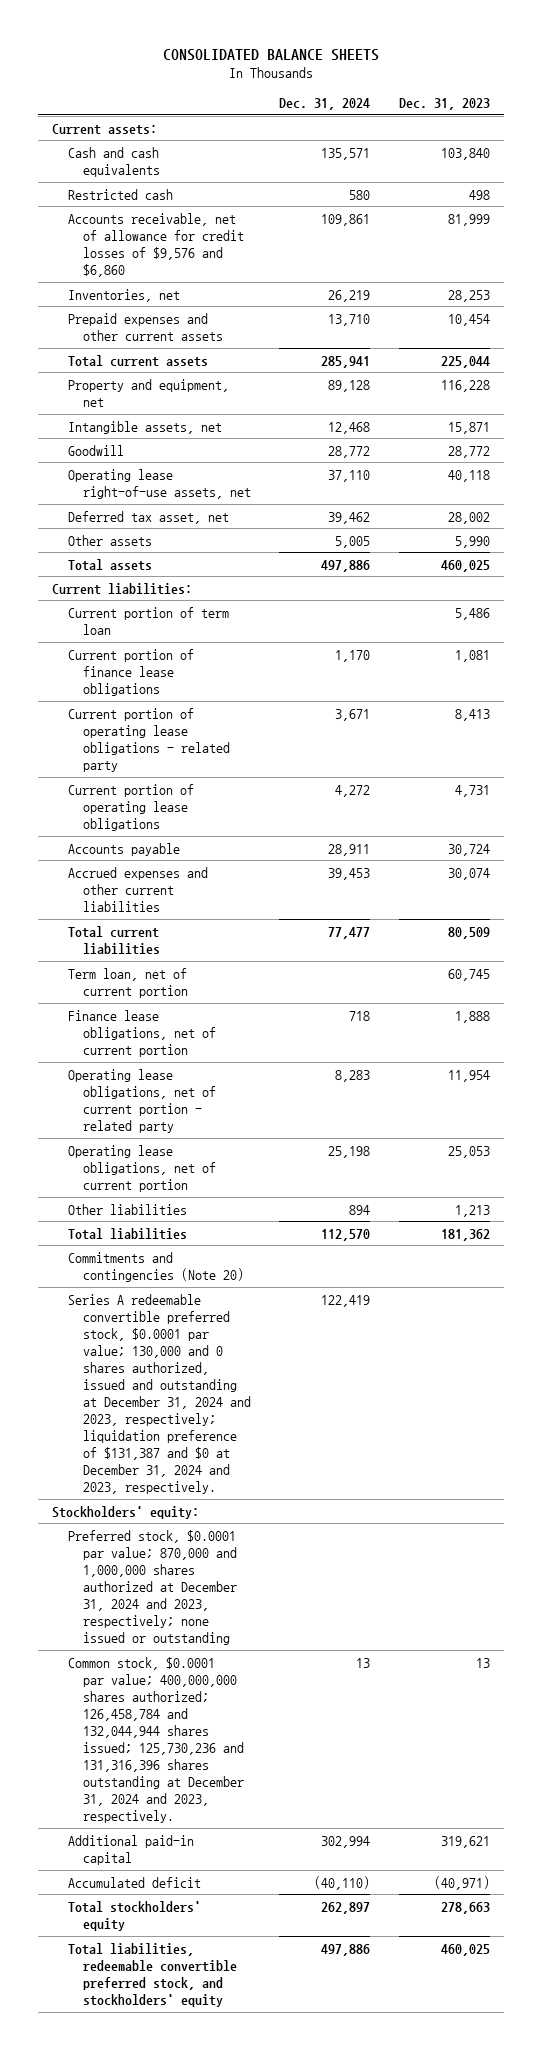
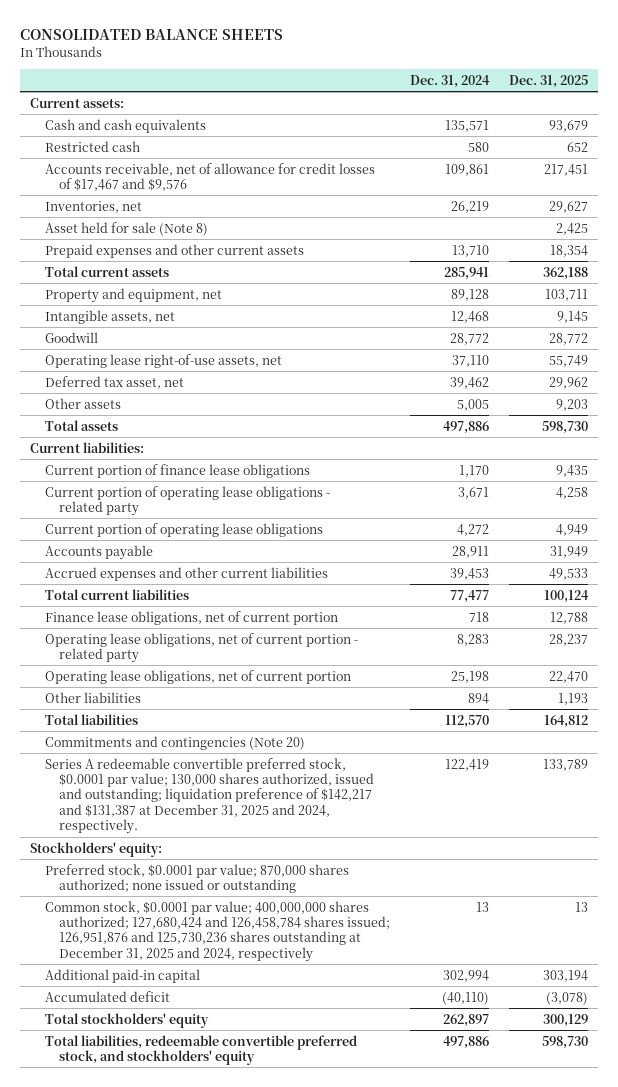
- | Dec. 31, 2024 | Dec. 31, 2023
+ | Dec. 31, 2024 | Dec. 31, 2025
- Accounts receivable, net of allowance for credit losses of $9,576 and $6,860 | 109,861 | 81,999
+ Accounts receivable, net of allowance for credit losses of $17,467 and $9,576 | 109,861 | 217,451
+ Asset held for sale (Note 8) | | 2,425
- Current portion of term loan | | 5,486
- Term loan, net of current portion | | 60,745
- Series A redeemable convertible preferred stock, $0.0001 par value; 130,000 and 0 shares authorized, issued and outstanding at December 31, 2024 and 2023, respectively; liquidation preference of $131,387 and $0 at December 31, 2024 and 2023, respectively. | 122,419 |
+ Series A redeemable convertible preferred stock, $0.0001 par value; 130,000 shares authorized, issued and outstanding; liquidation preference of $142,217 and $131,387 at December 31, 2025 and 2024, respectively. | 122,419 | 133,789
- Preferred stock, $0.0001 par value; 870,000 and 1,000,000 shares authorized at December 31, 2024 and 2023, respectively; none issued or outstanding
- Common stock, $0.0001 par value; 400,000,000 shares authorized; 126,458,784 and 132,044,944 shares issued; 125,730,236 and 131,316,396 shares outstanding at December 31, 2024 and 2023, respectively. | 13 | 13
+ Preferred stock, $0.0001 par value; 870,000 shares authorized; none issued or outstanding
+ Common stock, $0.0001 par value; 400,000,000 shares authorized; 127,680,424 and 126,458,784 shares issued; 126,951,876 and 125,730,236 shares outstanding at December 31, 2025 and 2024, respectively | 13 | 13

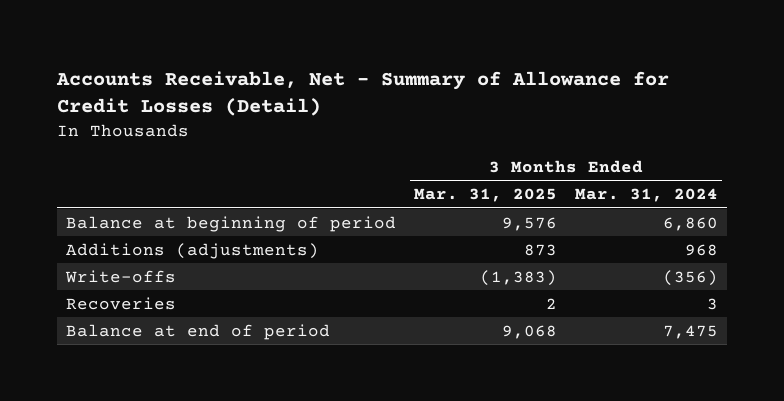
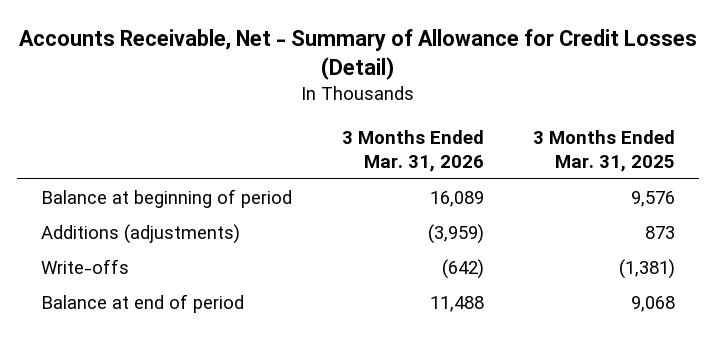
- | 3 Months Ended Mar. 31, 2025 | 3 Months Ended Mar. 31, 2024
+ | 3 Months Ended Mar. 31, 2026 | 3 Months Ended Mar. 31, 2025
- Write-offs | (1,383) | (356)
- Recoveries | 2 | 3
+ Write-offs | (642) | (1,381)

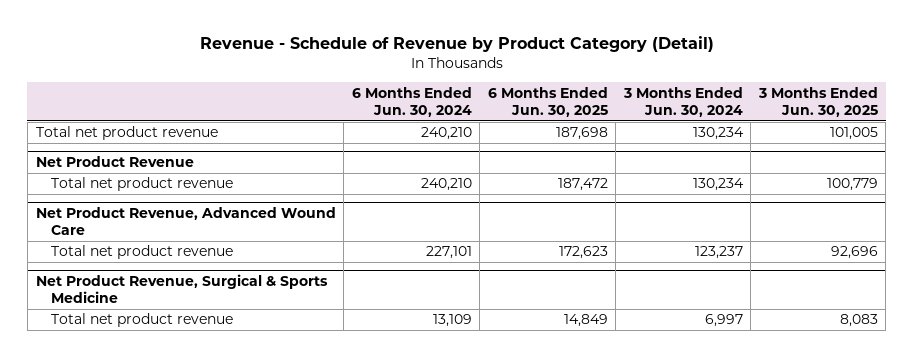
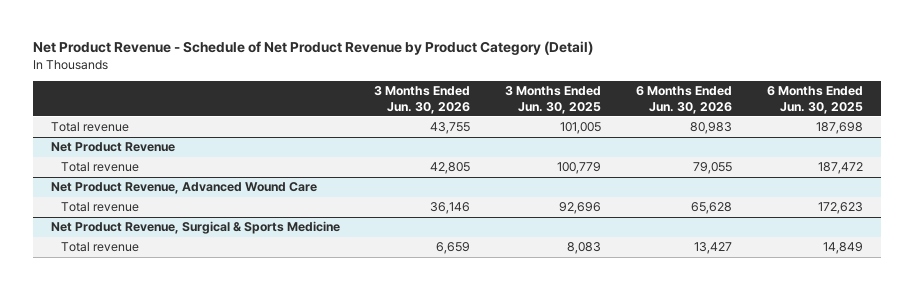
- Revenue - Schedule of Revenue by Product Category (Detail)
+ Net Product Revenue - Schedule of Net Product Revenue by Product Category (Detail)
- | 6 Months Ended Jun. 30, 2024 | 6 Months Ended Jun. 30, 2025 | 3 Months Ended Jun. 30, 2024 | 3 Months Ended Jun. 30, 2025
+ | 3 Months Ended Jun. 30, 2026 | 3 Months Ended Jun. 30, 2025 | 6 Months Ended Jun. 30, 2026 | 6 Months Ended Jun. 30, 2025
- Total net product revenue | 240,210 | 187,698 | 130,234 | 101,005
+ Total revenue | 43,755 | 101,005 | 80,983 | 187,698
@ Net Product Revenue
- Total net product revenue | 240,210 | 187,472 | 130,234 | 100,779
+ Total revenue | 42,805 | 100,779 | 79,055 | 187,472
@ Net Product Revenue, Advanced Wound Care
- Total net product revenue | 227,101 | 172,623 | 123,237 | 92,696
+ Total revenue | 36,146 | 92,696 | 65,628 | 172,623
@ Net Product Revenue, Surgical & Sports Medicine
- Total net product revenue | 13,109 | 14,849 | 6,997 | 8,083
+ Total revenue | 6,659 | 8,083 | 13,427 | 14,849

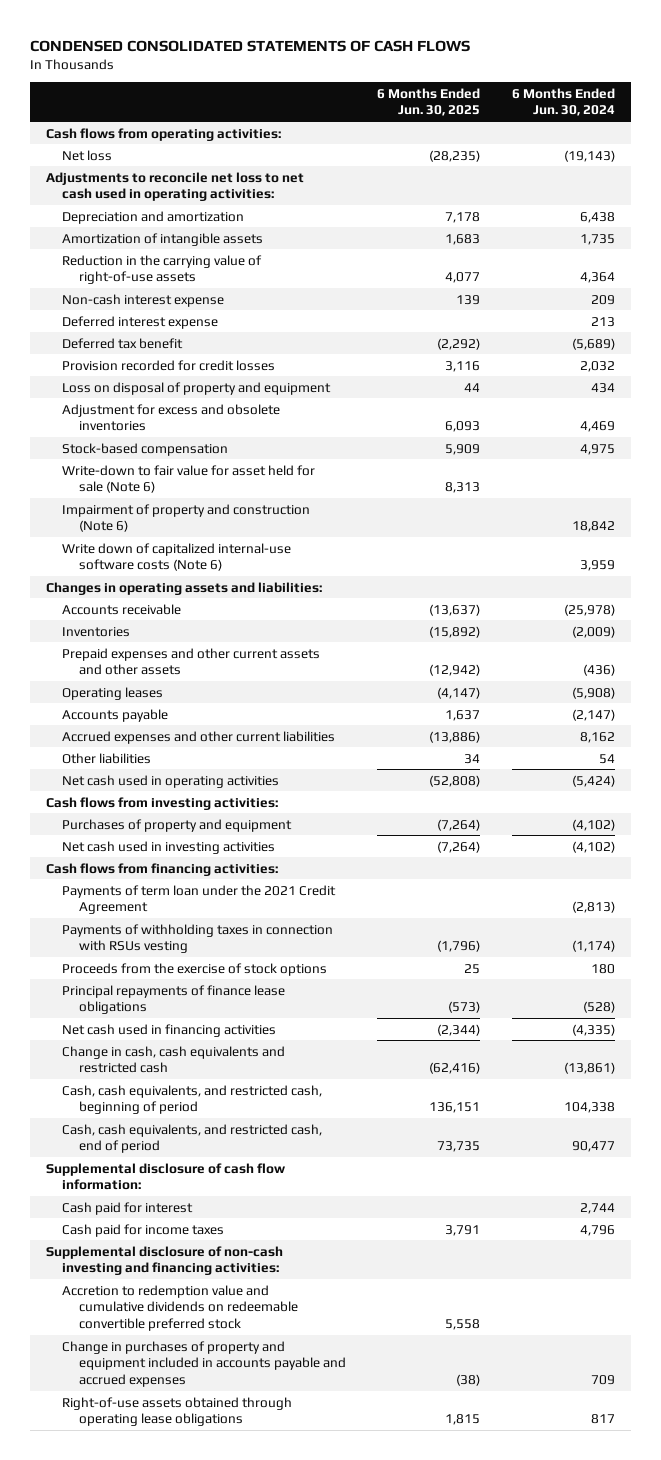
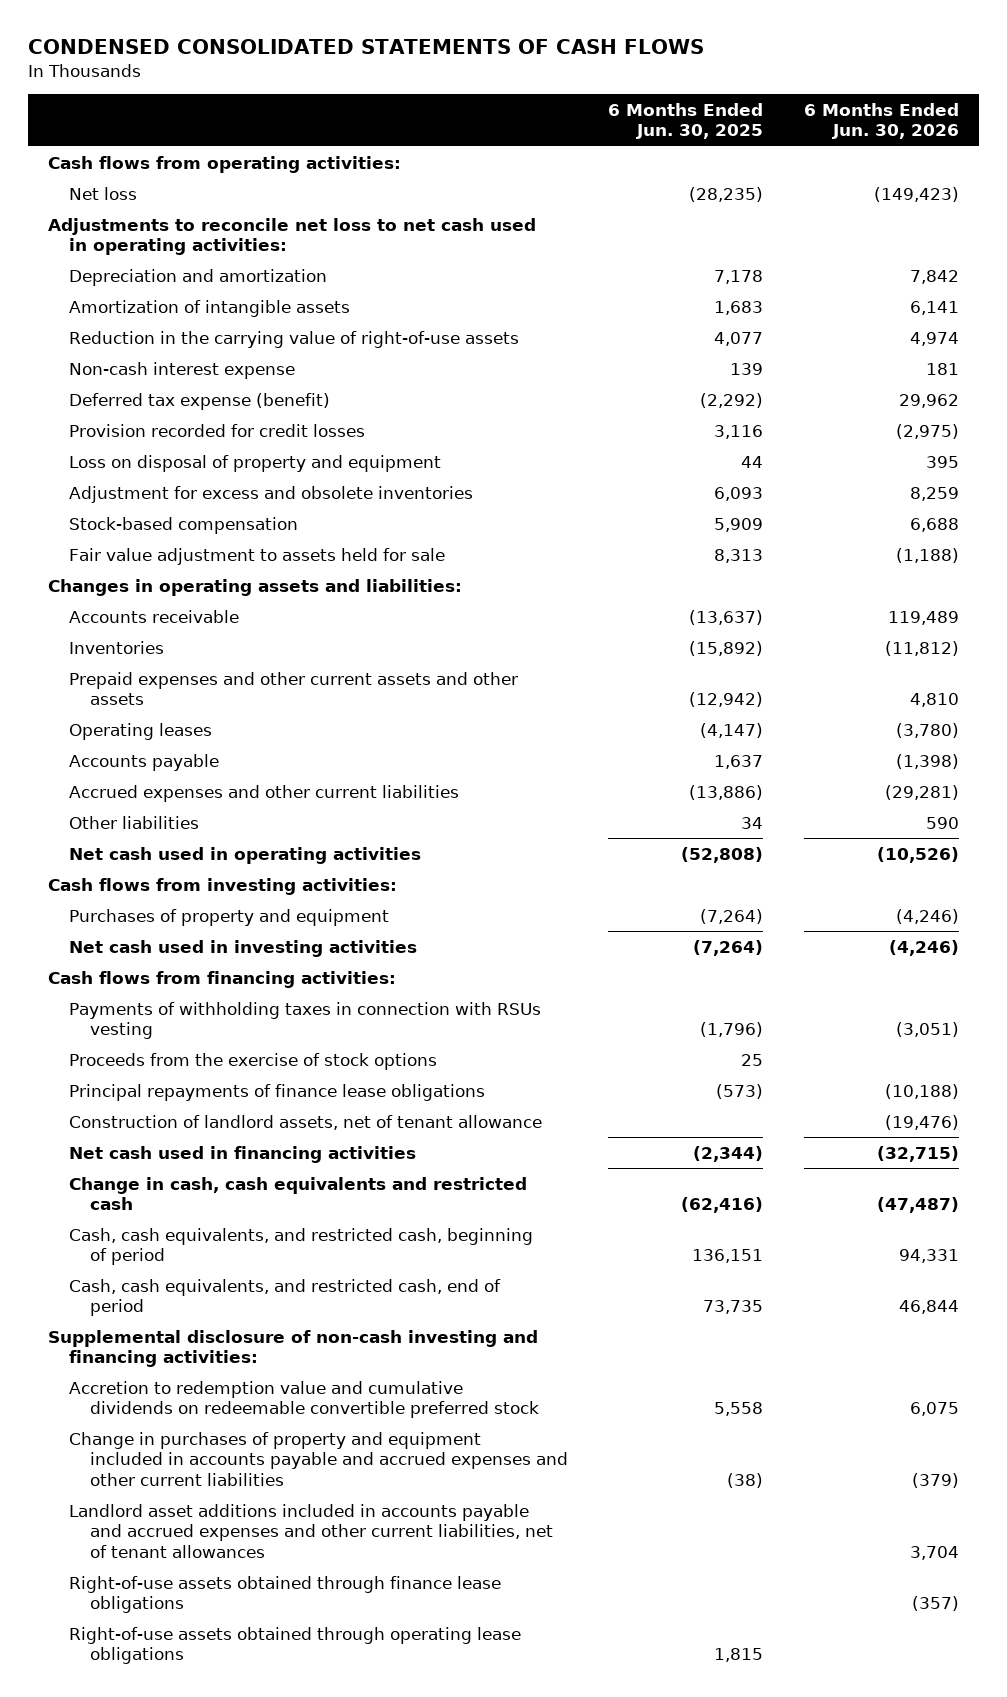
- | 6 Months Ended Jun. 30, 2025 | 6 Months Ended Jun. 30, 2024
+ | 6 Months Ended Jun. 30, 2025 | 6 Months Ended Jun. 30, 2026
- Deferred interest expense | | 213
- Deferred tax benefit | (2,292) | (5,689)
+ Deferred tax expense (benefit) | (2,292) | 29,962
- Write-down to fair value for asset held for sale (Note 6) | 8,313 |
- Impairment of property and construction (Note 6) | | 18,842
- Write down of capitalized internal-use software costs (Note 6) | | 3,959
+ Fair value adjustment to assets held for sale | 8,313 | (1,188)
- Payments of term loan under the 2021 Credit Agreement | | (2,813)
+ Construction of landlord assets, net of tenant allowance | | (19,476)
- Supplemental disclosure of cash flow information:
- Cash paid for interest | | 2,744
- Cash paid for income taxes | 3,791 | 4,796
- Change in purchases of property and equipment included in accounts payable and accrued expenses | (38) | 709
+ Change in purchases of property and equipment included in accounts payable and accrued expenses and other current liabilities | (38) | (379)
+ Landlord asset additions included in accounts payable and accrued expenses and other current liabilities, net of tenant allowances | | 3,704
+ Right-of-use assets obtained through finance lease obligations | | (357)

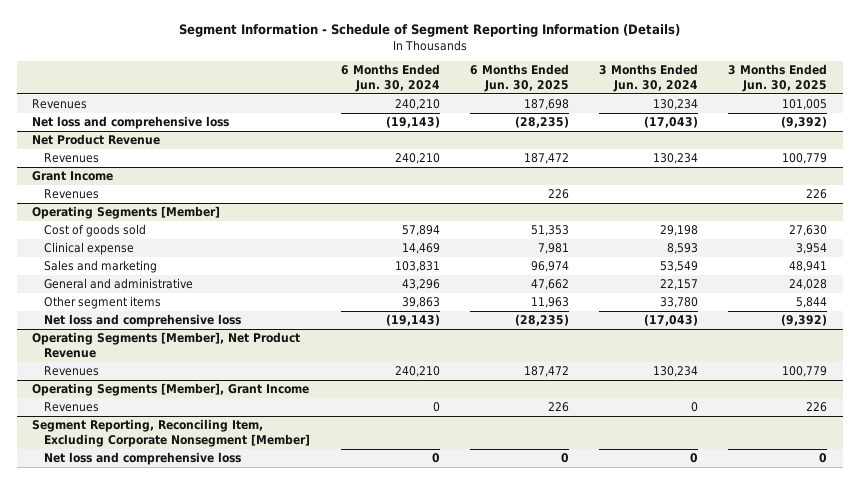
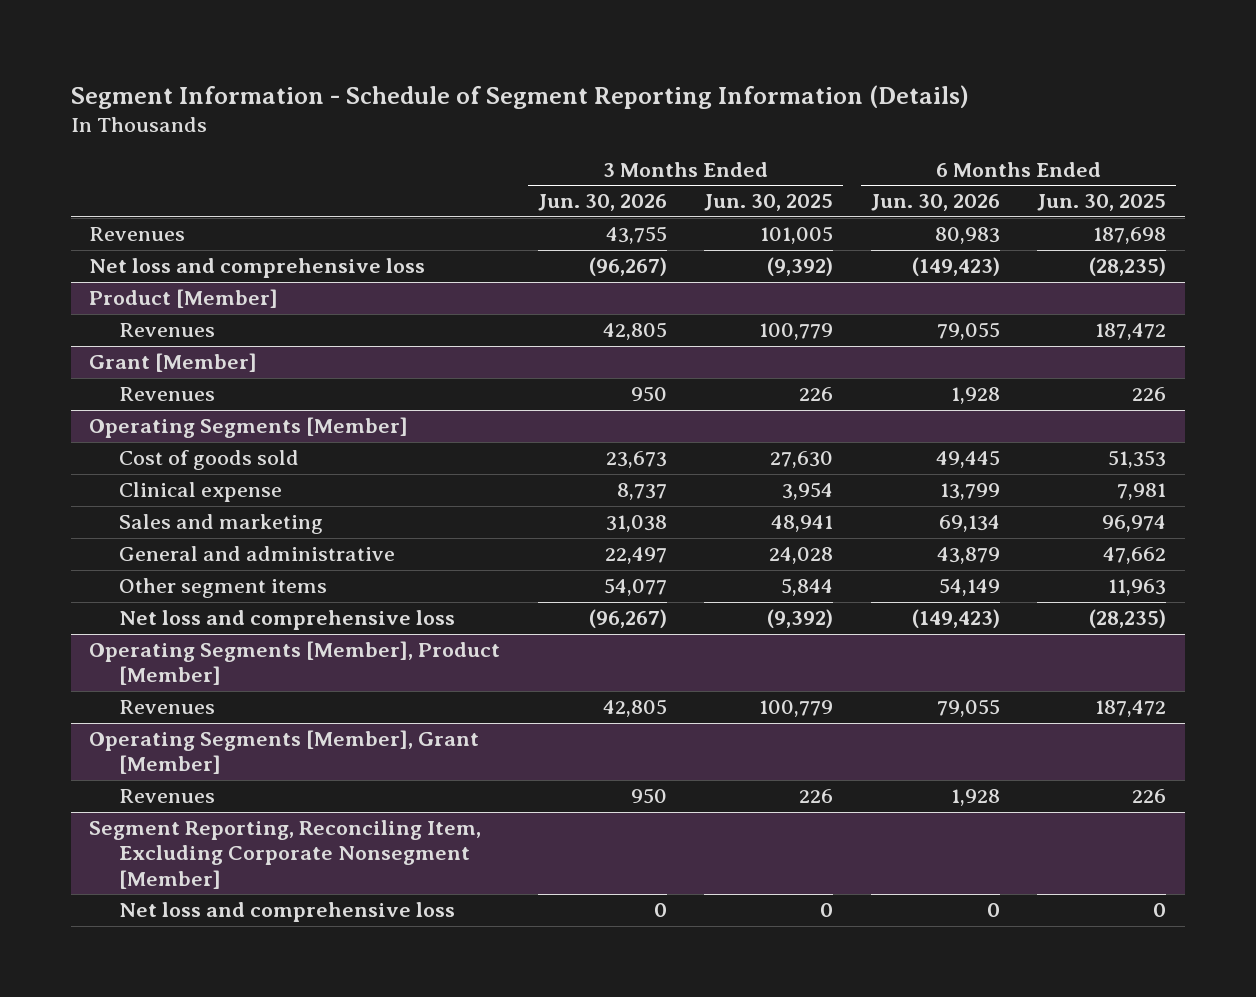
- | 6 Months Ended Jun. 30, 2024 | 6 Months Ended Jun. 30, 2025 | 3 Months Ended Jun. 30, 2024 | 3 Months Ended Jun. 30, 2025
+ | 3 Months Ended Jun. 30, 2026 | 3 Months Ended Jun. 30, 2025 | 6 Months Ended Jun. 30, 2026 | 6 Months Ended Jun. 30, 2025
- Net Product Revenue
+ Product [Member]
- Grant Income
+ Grant [Member]
- Operating Segments [Member], Net Product Revenue
+ Operating Segments [Member], Product [Member]
- Operating Segments [Member], Grant Income
+ Operating Segments [Member], Grant [Member]

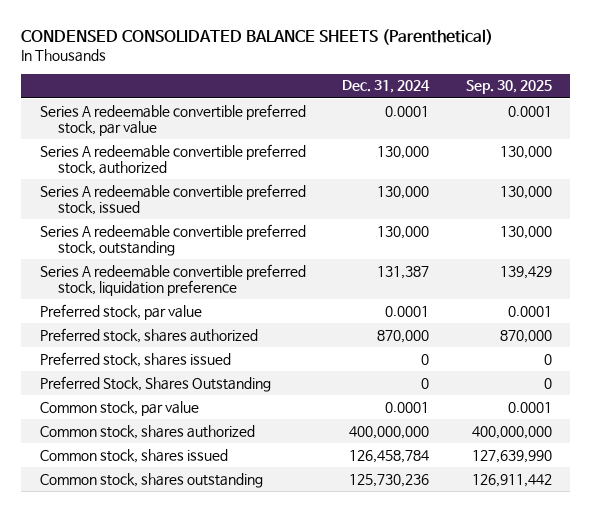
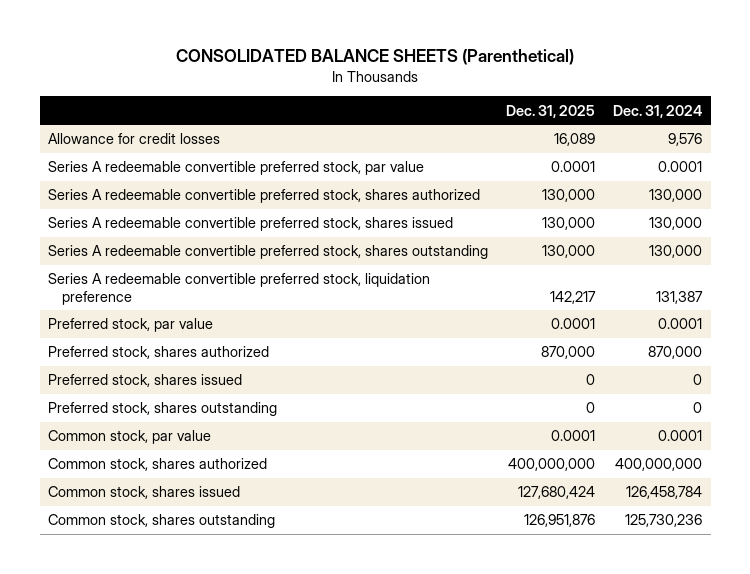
- CONDENSED CONSOLIDATED BALANCE SHEETS (Parenthetical)
+ CONSOLIDATED BALANCE SHEETS (Parenthetical)
- | Dec. 31, 2024 | Sep. 30, 2025
+ | Dec. 31, 2025 | Dec. 31, 2024
+ Allowance for credit losses | 16,089 | 9,576
- Series A redeemable convertible preferred stock, authorized | 130,000 | 130,000
- Series A redeemable convertible preferred stock, issued | 130,000 | 130,000
- Series A redeemable convertible preferred stock, outstanding | 130,000 | 130,000
+ Series A redeemable convertible preferred stock, shares authorized | 130,000 | 130,000
+ Series A redeemable convertible preferred stock, shares issued | 130,000 | 130,000
+ Series A redeemable convertible preferred stock, shares outstanding | 130,000 | 130,000
- Preferred Stock, Shares Outstanding | 0 | 0
+ Preferred stock, shares outstanding | 0 | 0

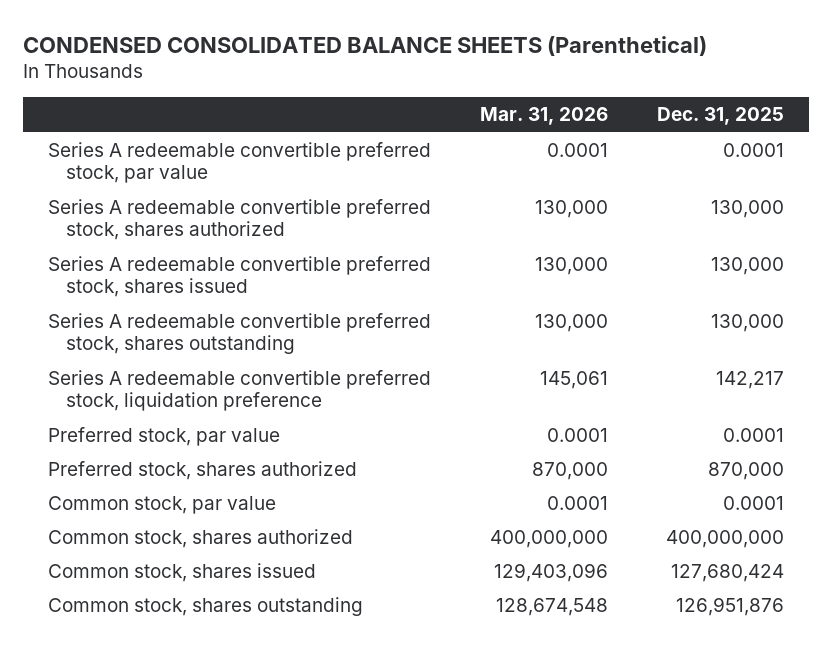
- CONSOLIDATED BALANCE SHEETS (Parenthetical)
+ CONDENSED CONSOLIDATED BALANCE SHEETS (Parenthetical)
- | Dec. 31, 2025 | Dec. 31, 2024
+ | Mar. 31, 2026 | Dec. 31, 2025
- Allowance for credit losses | 16,089 | 9,576
- Preferred stock, shares issued | 0 | 0
- Preferred stock, shares outstanding | 0 | 0

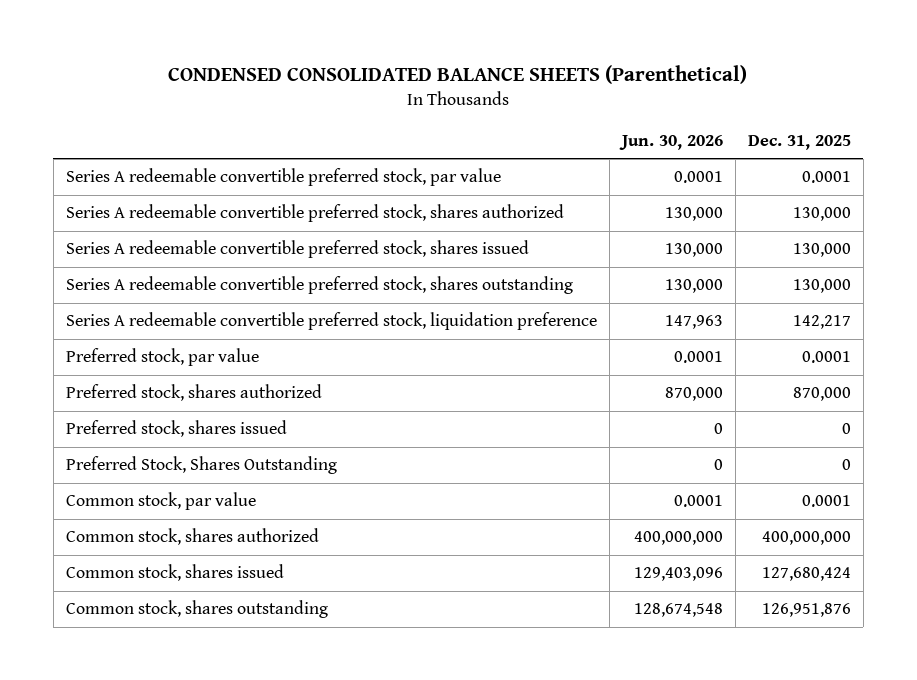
- | Mar. 31, 2026 | Dec. 31, 2025
+ | Jun. 30, 2026 | Dec. 31, 2025
+ Preferred stock, shares issued | 0 | 0
+ Preferred Stock, Shares Outstanding | 0 | 0

